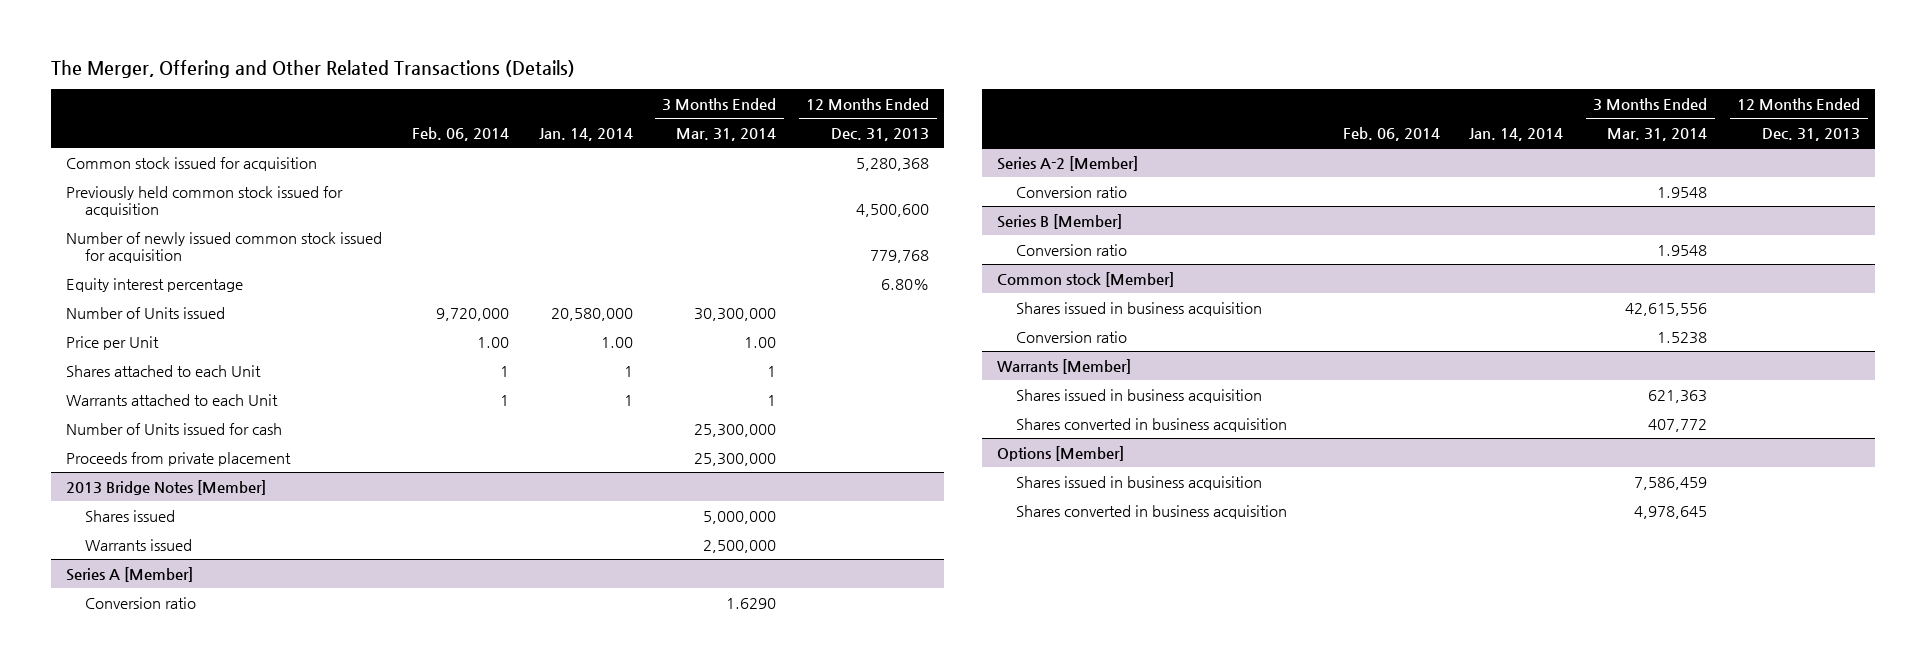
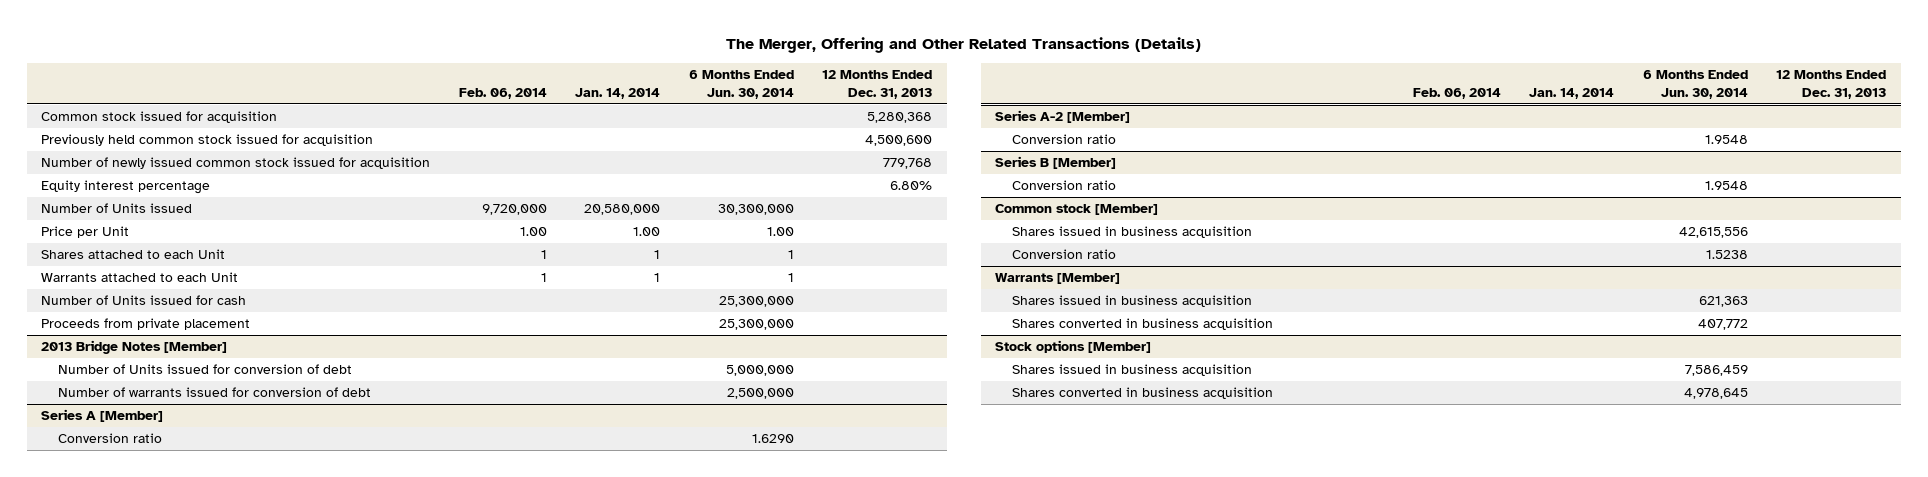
- | Feb. 06, 2014 | Jan. 14, 2014 | 3 Months Ended Mar. 31, 2014 | 12 Months Ended Dec. 31, 2013
+ | Feb. 06, 2014 | Jan. 14, 2014 | 6 Months Ended Jun. 30, 2014 | 12 Months Ended Dec. 31, 2013
@ 2013 Bridge Notes [Member]
- Shares issued | | | 5,000,000 |
- Warrants issued | | | 2,500,000 |
+ Number of Units issued for conversion of debt | | | 5,000,000 |
+ Number of warrants issued for conversion of debt | | | 2,500,000 |
- Options [Member]
+ Stock options [Member]

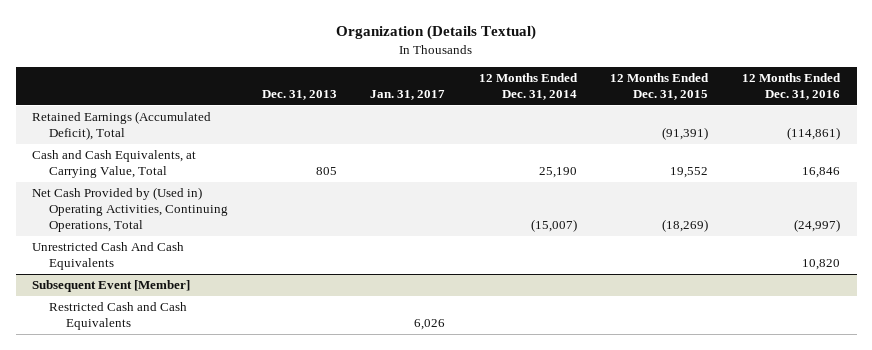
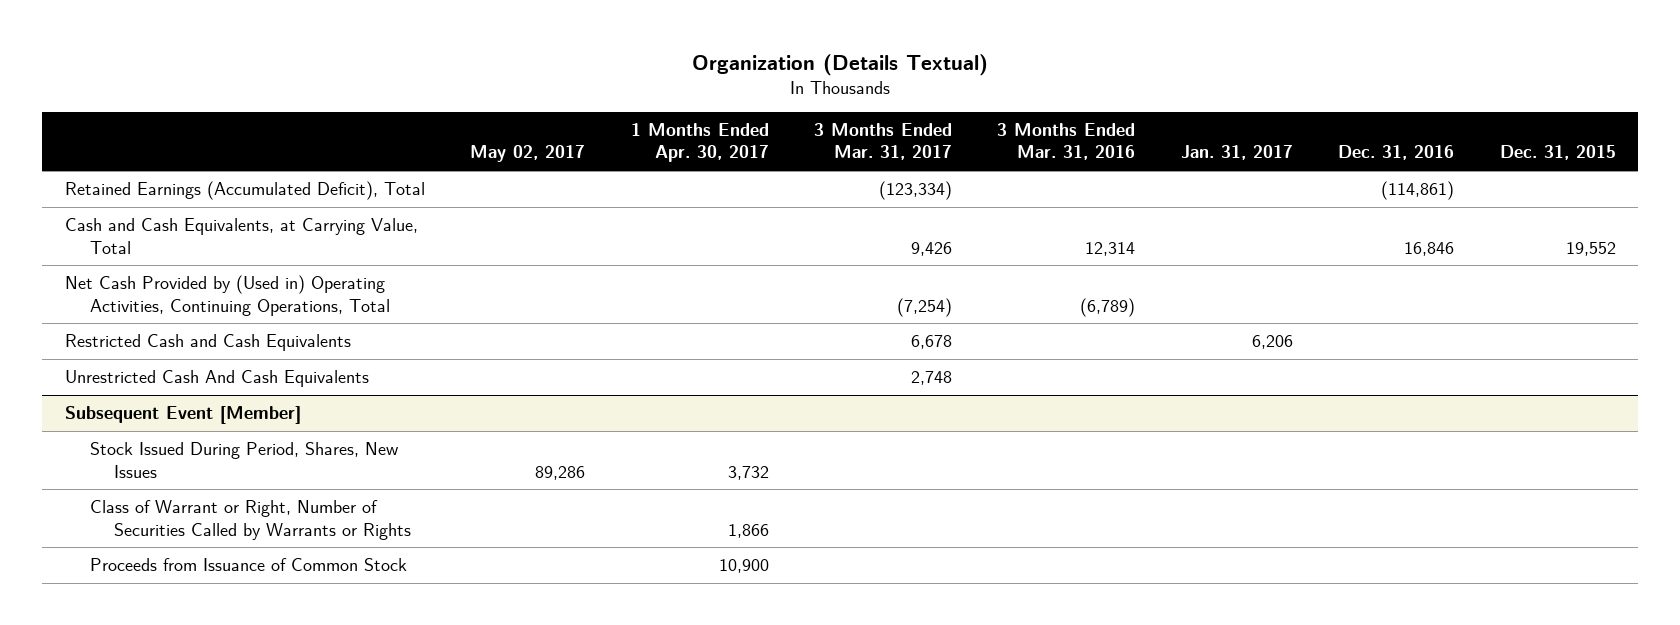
- | Dec. 31, 2013 | Jan. 31, 2017 | 12 Months Ended Dec. 31, 2014 | 12 Months Ended Dec. 31, 2015 | 12 Months Ended Dec. 31, 2016
+ | May 02, 2017 | 1 Months Ended Apr. 30, 2017 | 3 Months Ended Mar. 31, 2017 | 3 Months Ended Mar. 31, 2016 | Jan. 31, 2017 | Dec. 31, 2016 | Dec. 31, 2015
+ Restricted Cash and Cash Equivalents | | | 6,678 | | 6,206 | |
@ Subsequent Event [Member]
- Restricted Cash and Cash Equivalents | | 6,026 | | |
+ Stock Issued During Period, Shares, New Issues | 89,286 | 3,732 | | | | |
+ Class of Warrant or Right, Number of Securities Called by Warrants or Rights | | 1,866 | | | | |
+ Proceeds from Issuance of Common Stock | | 10,900 | | | | |

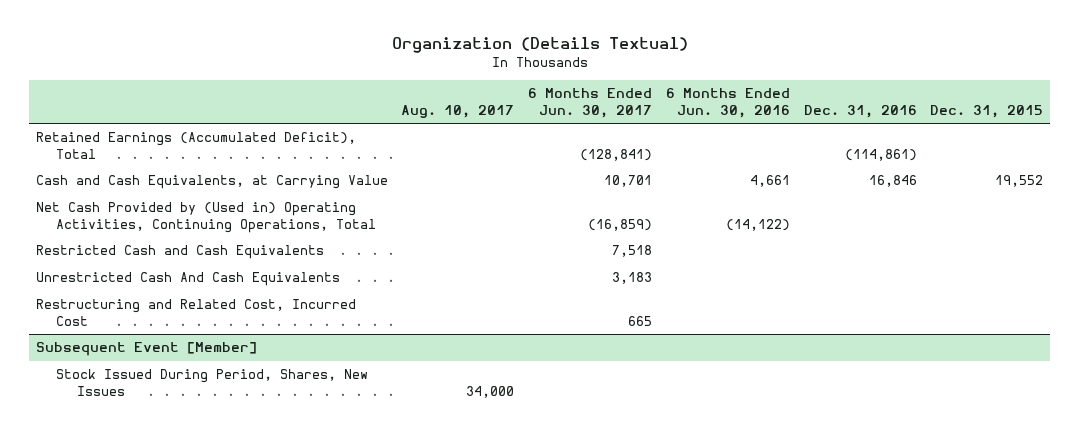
- | May 02, 2017 | 1 Months Ended Apr. 30, 2017 | 3 Months Ended Mar. 31, 2017 | 3 Months Ended Mar. 31, 2016 | Jan. 31, 2017 | Dec. 31, 2016 | Dec. 31, 2015
+ | Aug. 10, 2017 | 6 Months Ended Jun. 30, 2017 | 6 Months Ended Jun. 30, 2016 | Dec. 31, 2016 | Dec. 31, 2015
- Cash and Cash Equivalents, at Carrying Value, Total | | | 9,426 | 12,314 | | 16,846 | 19,552
+ Cash and Cash Equivalents, at Carrying Value | | 10,701 | 4,661 | 16,846 | 19,552
+ Restructuring and Related Cost, Incurred Cost | | 665 | | |
@ Subsequent Event [Member]
- Class of Warrant or Right, Number of Securities Called by Warrants or Rights | | 1,866 | | | | |
- Proceeds from Issuance of Common Stock | | 10,900 | | | | |

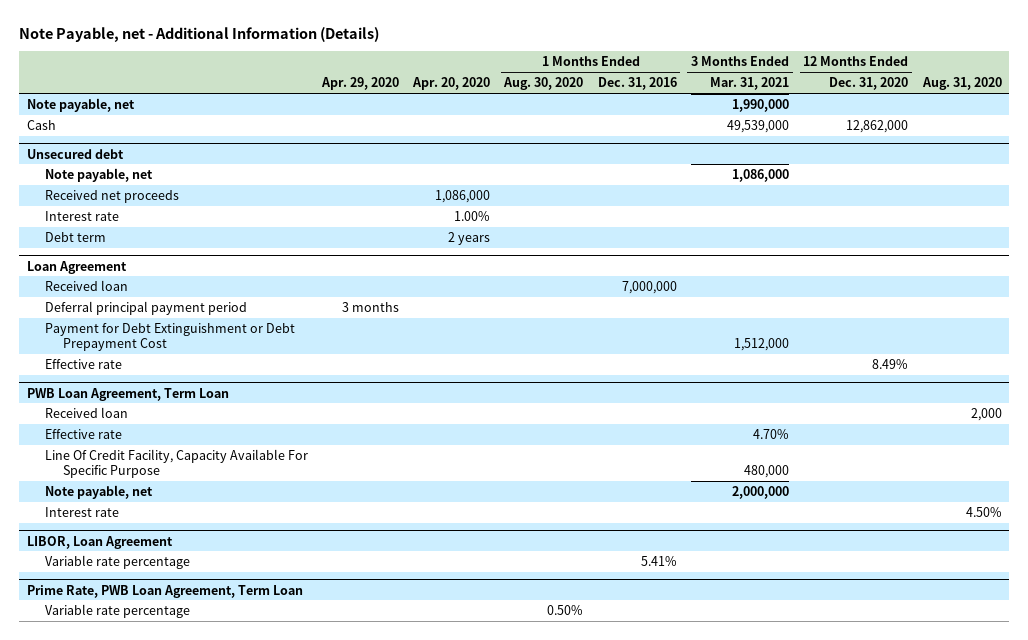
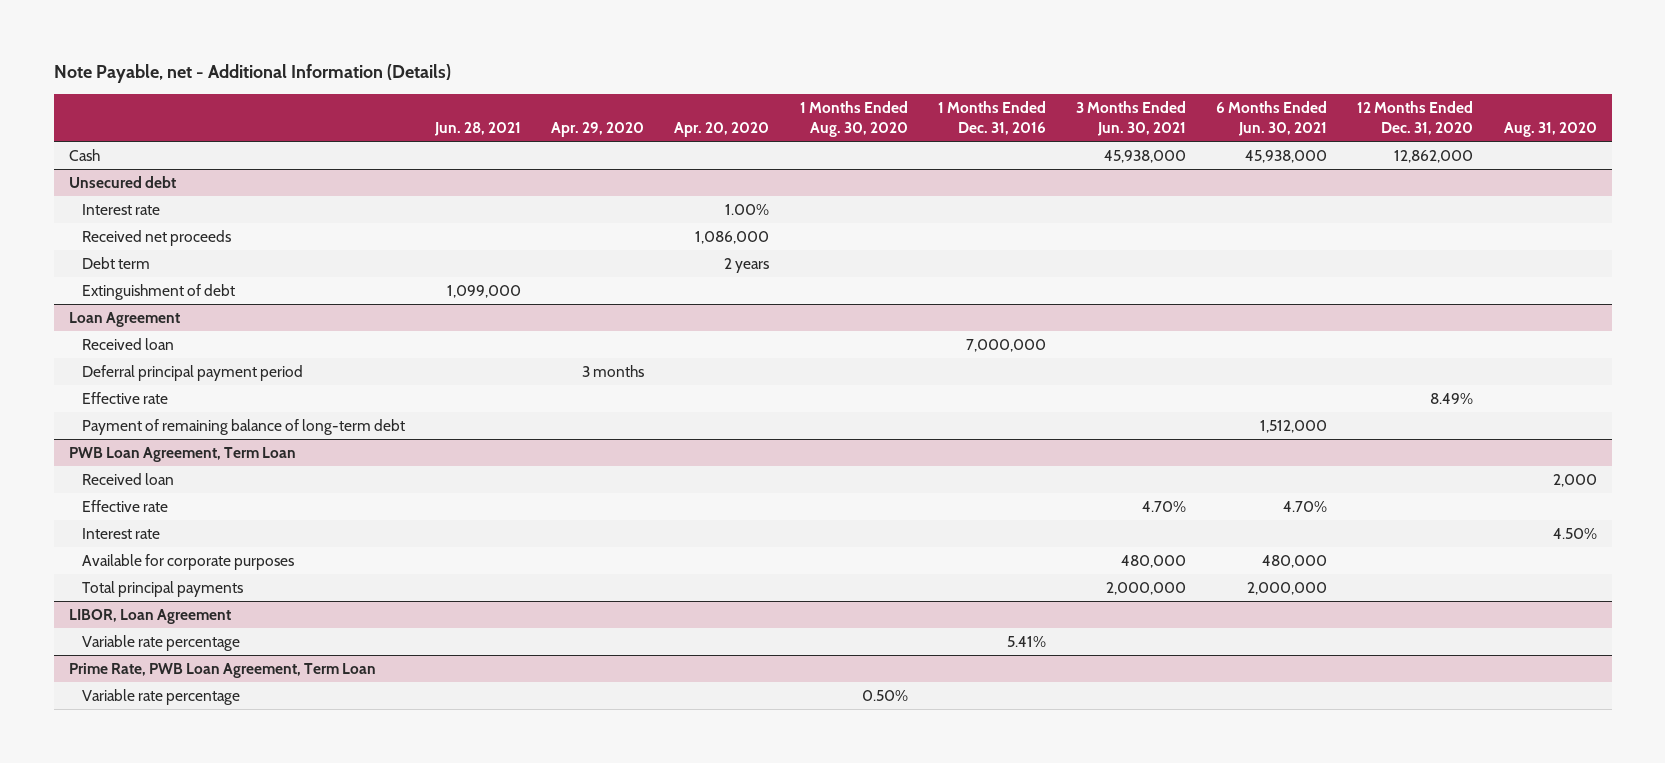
- | Apr. 29, 2020 | Apr. 20, 2020 | 1 Months Ended Aug. 30, 2020 | 1 Months Ended Dec. 31, 2016 | 3 Months Ended Mar. 31, 2021 | 12 Months Ended Dec. 31, 2020 | Aug. 31, 2020
+ | Jun. 28, 2021 | Apr. 29, 2020 | Apr. 20, 2020 | 1 Months Ended Aug. 30, 2020 | 1 Months Ended Dec. 31, 2016 | 3 Months Ended Jun. 30, 2021 | 6 Months Ended Jun. 30, 2021 | 12 Months Ended Dec. 31, 2020 | Aug. 31, 2020
- Note payable, net | | | | | 1,990,000 | |
@ Unsecured debt
- Note payable, net | | | | | 1,086,000 | |
moved down: Received net proceeds | | | 1,086,000 | | | | | |
+ Extinguishment of debt | 1,099,000 | | | | | | | |
@ Loan Agreement
- Payment for Debt Extinguishment or Debt Prepayment Cost | | | | | 1,512,000 | |
+ Payment of remaining balance of long-term debt | | | | | | | 1,512,000 | |
@ PWB Loan Agreement, Term Loan
- Line Of Credit Facility, Capacity Available For Specific Purpose | | | | | 480,000 | |
- Note payable, net | | | | | 2,000,000 | |
+ Available for corporate purposes | | | | | | 480,000 | 480,000 | |
+ Total principal payments | | | | | | 2,000,000 | 2,000,000 | |

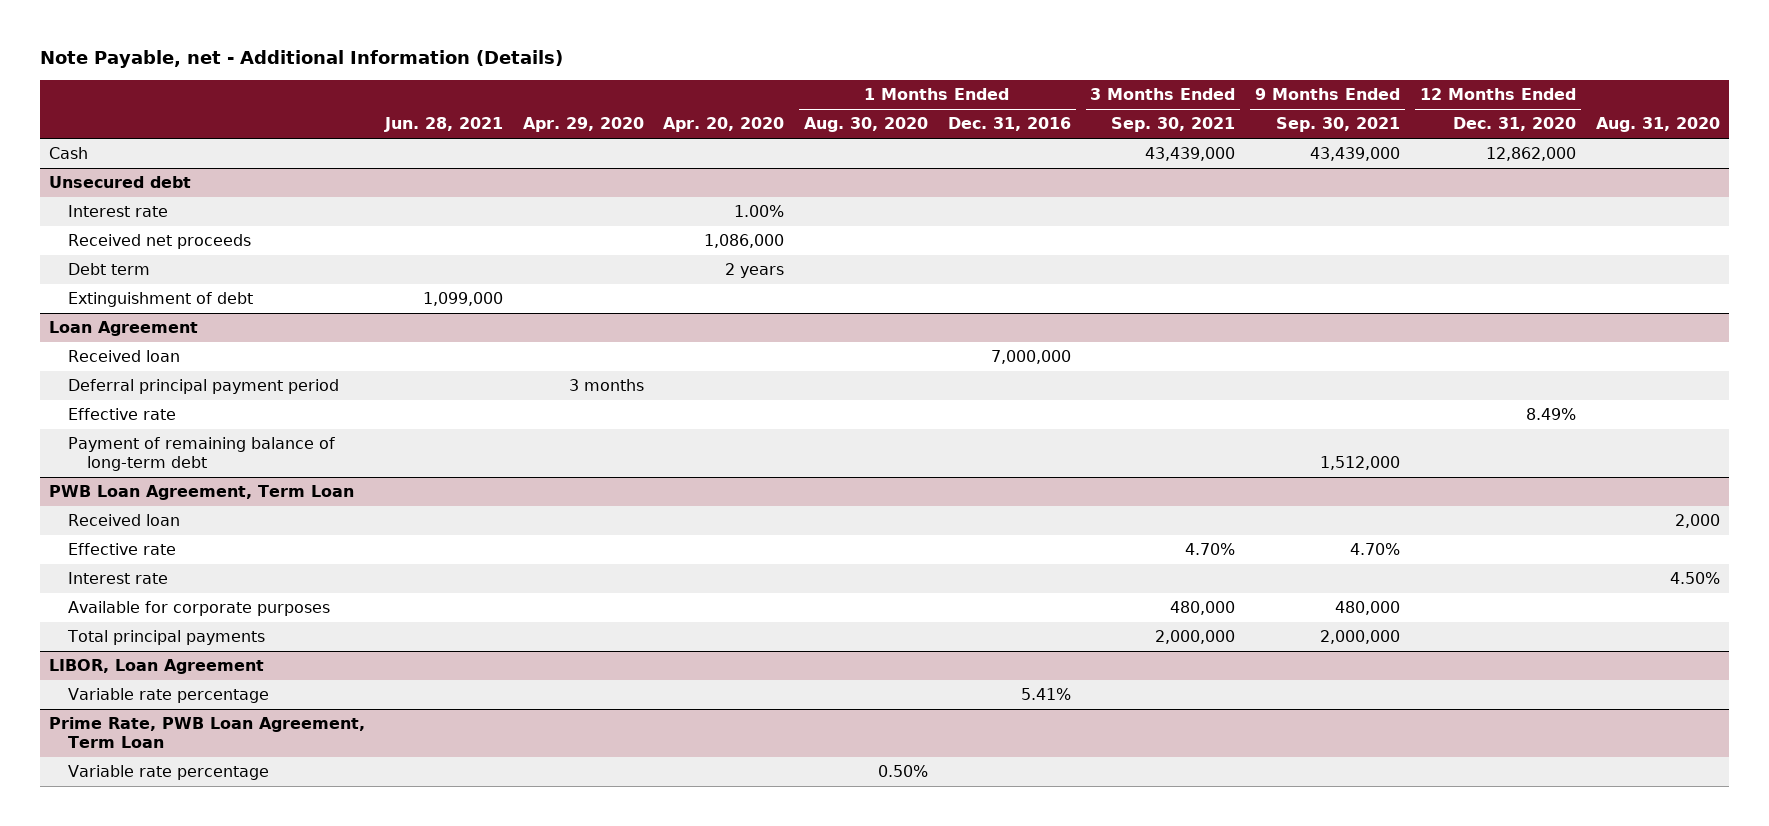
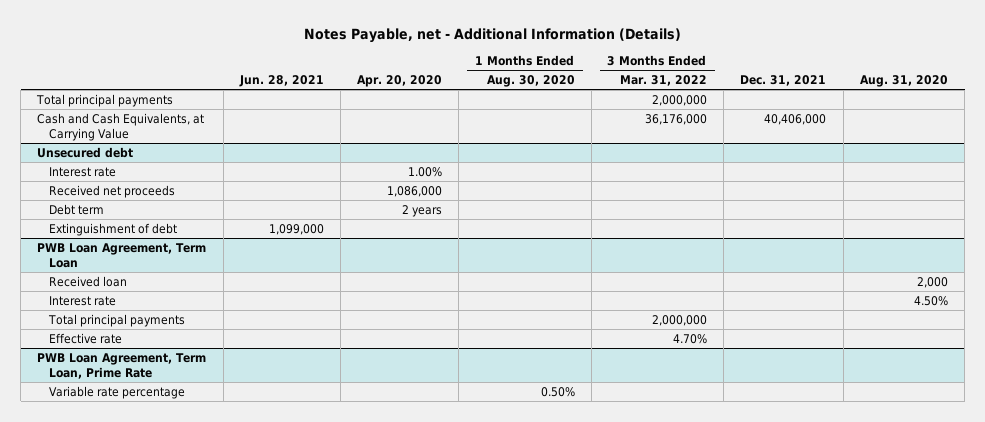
- Note Payable, net - Additional Information (Details)
+ Notes Payable, net - Additional Information (Details)
- | Jun. 28, 2021 | Apr. 29, 2020 | Apr. 20, 2020 | 1 Months Ended Aug. 30, 2020 | 1 Months Ended Dec. 31, 2016 | 3 Months Ended Sep. 30, 2021 | 9 Months Ended Sep. 30, 2021 | 12 Months Ended Dec. 31, 2020 | Aug. 31, 2020
+ | Jun. 28, 2021 | Apr. 20, 2020 | 1 Months Ended Aug. 30, 2020 | 3 Months Ended Mar. 31, 2022 | Dec. 31, 2021 | Aug. 31, 2020
- Cash | | | | | | 43,439,000 | 43,439,000 | 12,862,000 |
+ Total principal payments | | | | 2,000,000 | |
+ Cash and Cash Equivalents, at Carrying Value | | | | 36,176,000 | 40,406,000 |
- Loan Agreement
- Received loan | | | | | 7,000,000 | | | |
- Deferral principal payment period | | 3 months | | | | | | |
- Effective rate | | | | | | | | 8.49% |
- Payment of remaining balance of long-term debt | | | | | | | 1,512,000 | |
@ PWB Loan Agreement, Term Loan
- Available for corporate purposes | | | | | | 480,000 | 480,000 | |
- LIBOR, Loan Agreement
- Variable rate percentage | | | | | 5.41% | | | |
- Prime Rate, PWB Loan Agreement, Term Loan
@ PWB Loan Agreement, Term Loan
moved down: Effective rate | | | | 4.70% | |
+ PWB Loan Agreement, Term Loan, Prime Rate

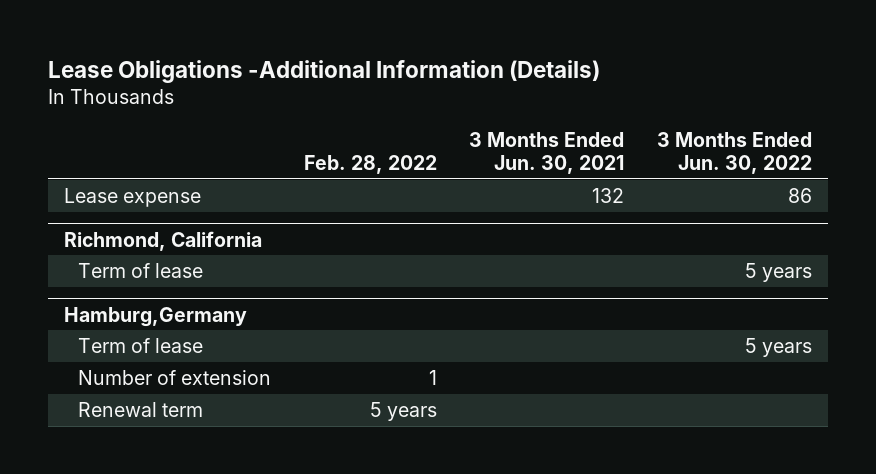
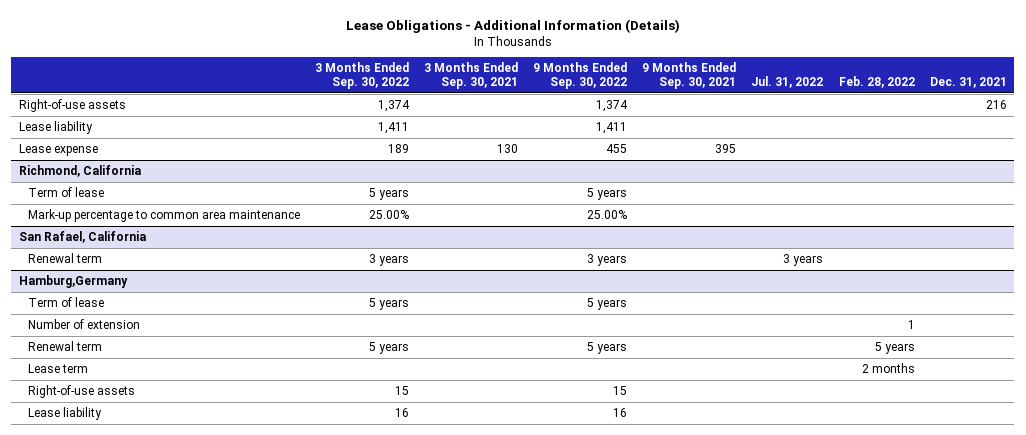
- Lease Obligations -Additional Information (Details)
+ Lease Obligations - Additional Information (Details)
- | Feb. 28, 2022 | 3 Months Ended Jun. 30, 2021 | 3 Months Ended Jun. 30, 2022
+ | 3 Months Ended Sep. 30, 2022 | 3 Months Ended Sep. 30, 2021 | 9 Months Ended Sep. 30, 2022 | 9 Months Ended Sep. 30, 2021 | Jul. 31, 2022 | Feb. 28, 2022 | Dec. 31, 2021
+ Right-of-use assets | 1,374 | | 1,374 | | | | 216
+ Lease liability | 1,411 | | 1,411 | | | |
@ Richmond, California
+ Mark-up percentage to common area maintenance | 25.00% | | 25.00% | | | |
+ San Rafael, California
+ Renewal term | 3 years | | 3 years | | 3 years | |
@ Hamburg,Germany
+ Lease term | | | | | | 2 months |
+ Right-of-use assets | 15 | | 15 | | | |
+ Lease liability | 16 | | 16 | | | |

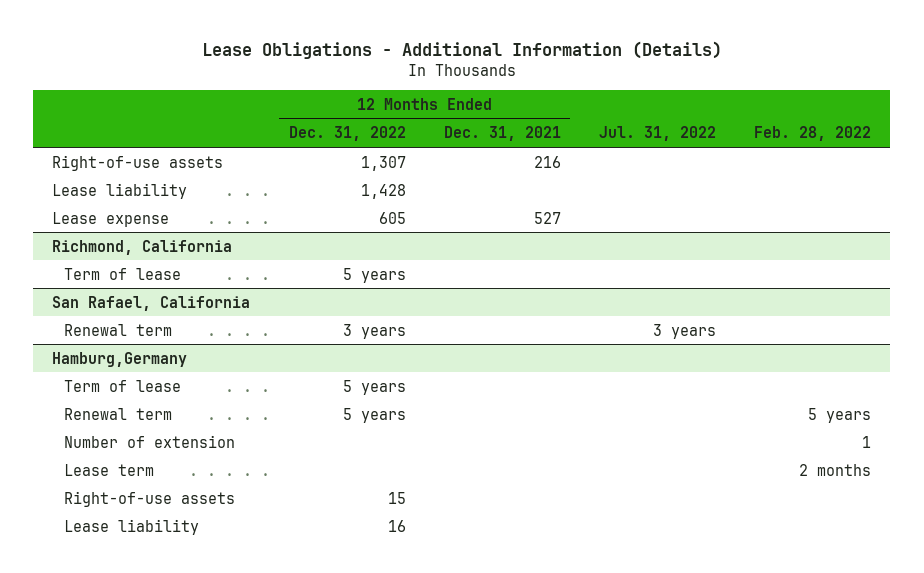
- | 3 Months Ended Sep. 30, 2022 | 3 Months Ended Sep. 30, 2021 | 9 Months Ended Sep. 30, 2022 | 9 Months Ended Sep. 30, 2021 | Jul. 31, 2022 | Feb. 28, 2022 | Dec. 31, 2021
+ | 12 Months Ended Dec. 31, 2022 | 12 Months Ended Dec. 31, 2021 | Jul. 31, 2022 | Feb. 28, 2022
@ Richmond, California
- Mark-up percentage to common area maintenance | 25.00% | | 25.00% | | | |
@ Hamburg,Germany
moved down: Number of extension | | | | 1

